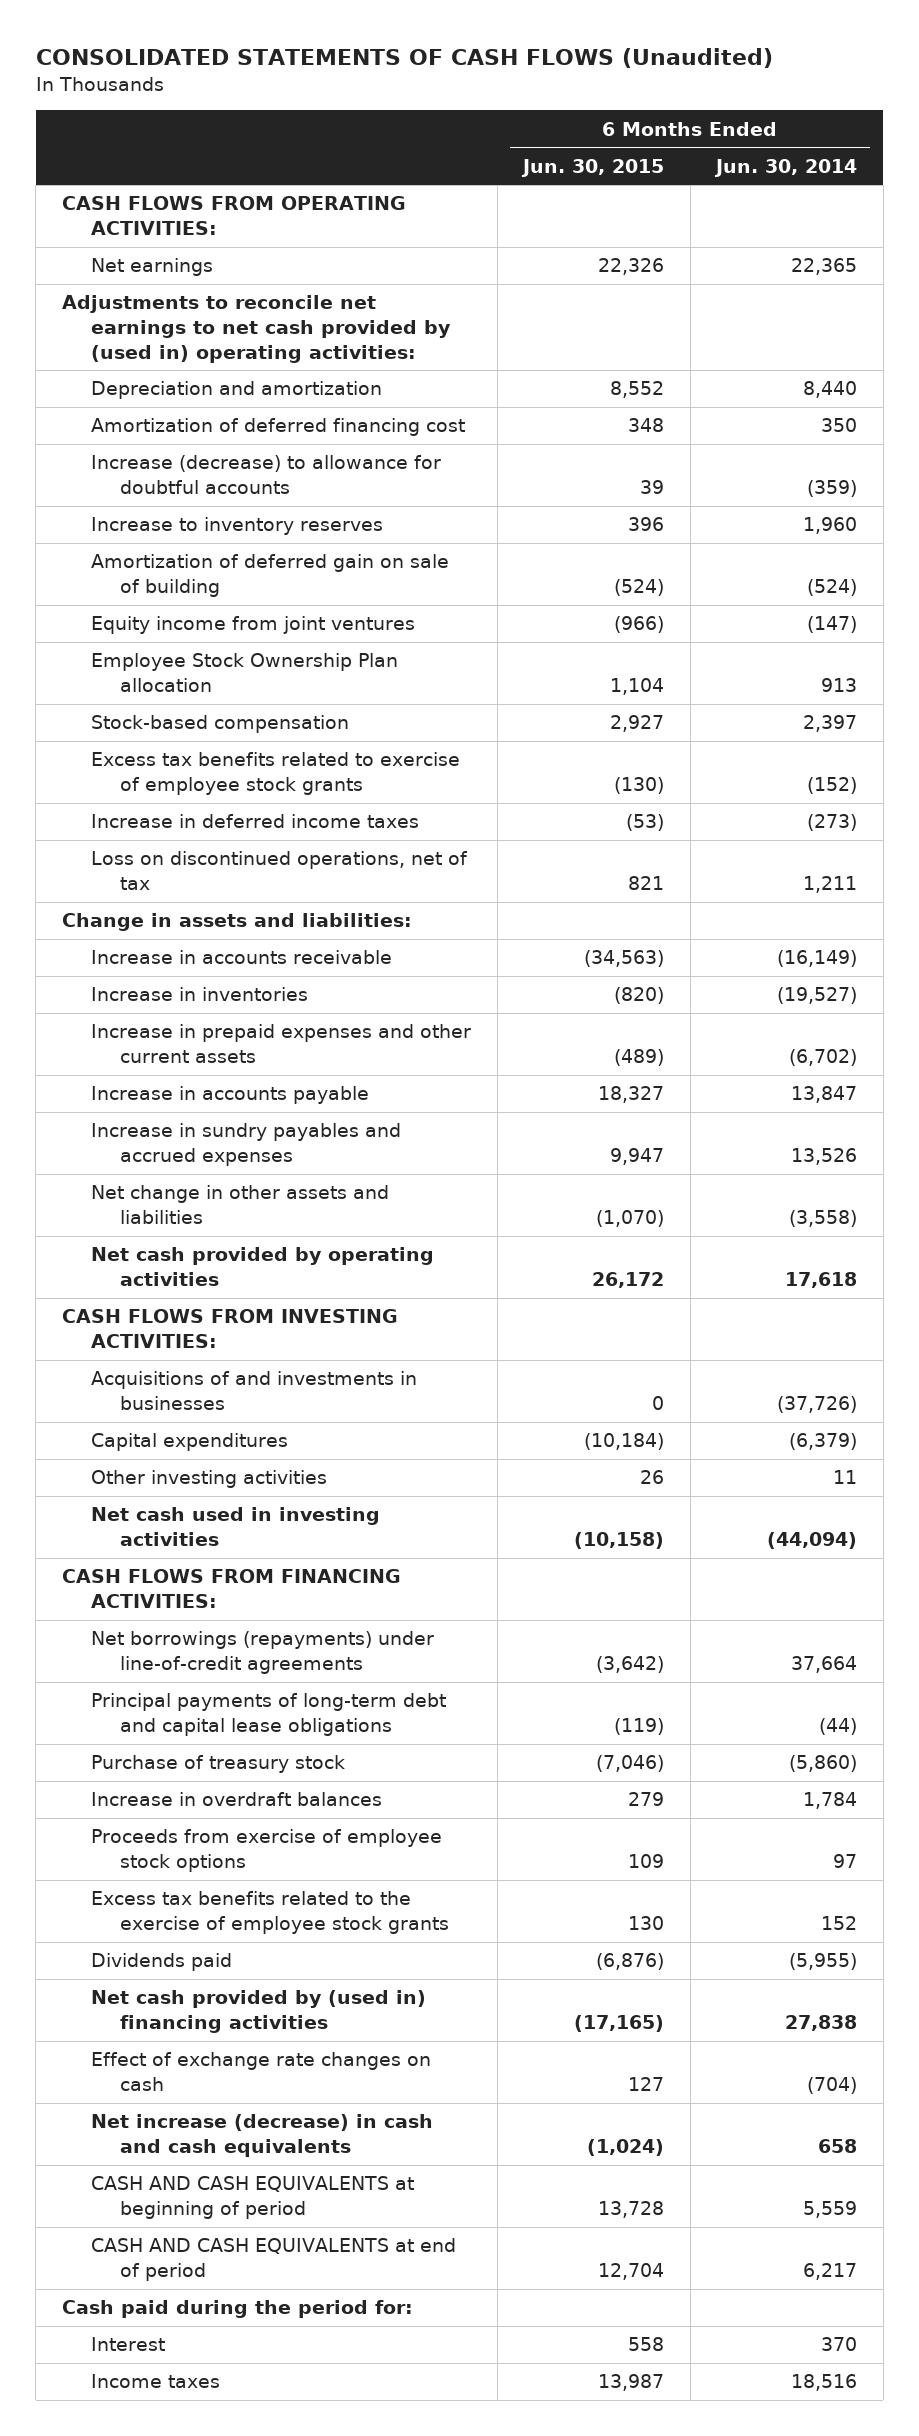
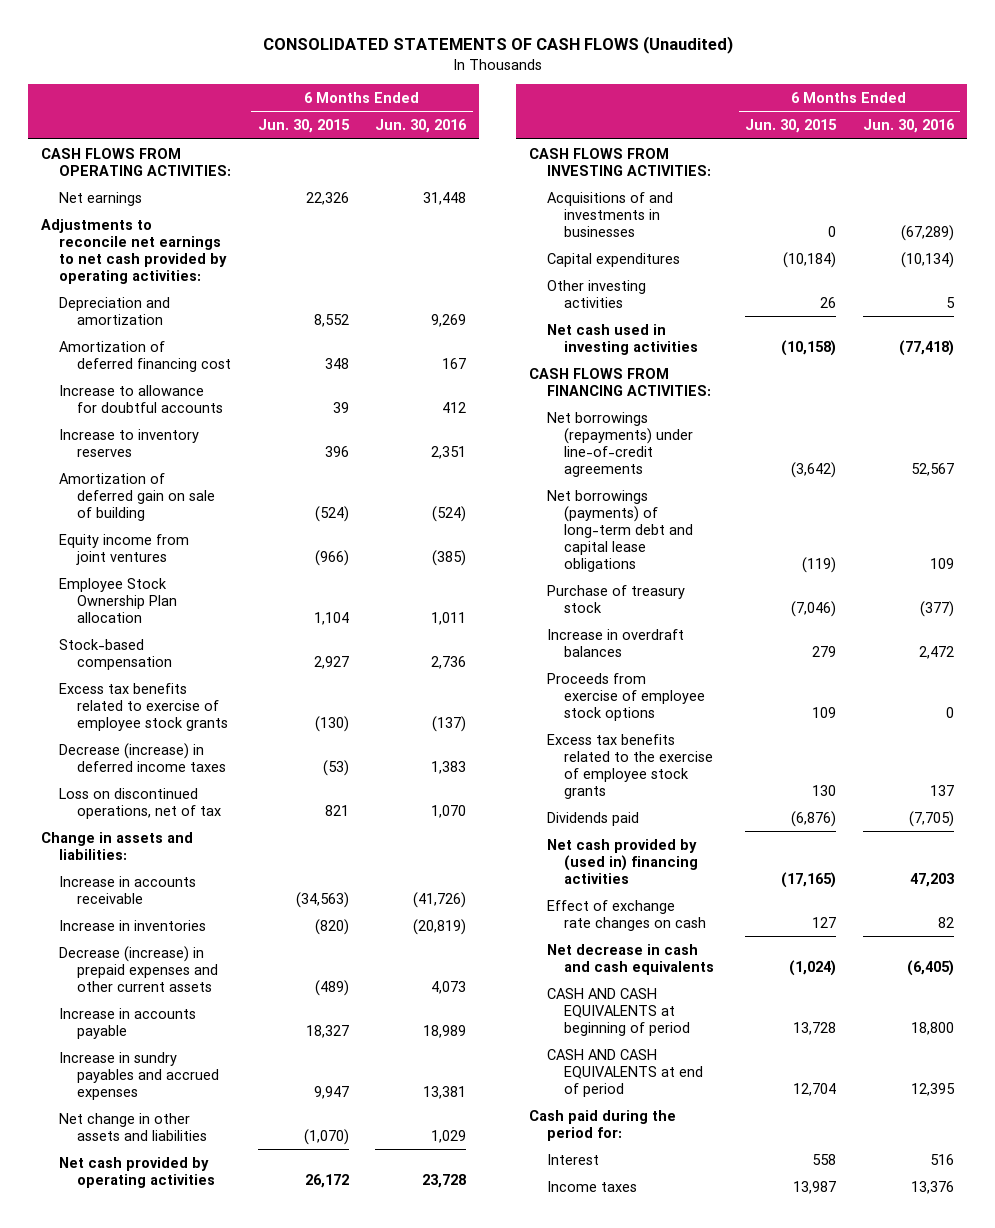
- | 6 Months Ended Jun. 30, 2015 | 6 Months Ended Jun. 30, 2014
+ | 6 Months Ended Jun. 30, 2015 | 6 Months Ended Jun. 30, 2016
- Adjustments to reconcile net earnings to net cash provided by (used in) operating activities:
+ Adjustments to reconcile net earnings to net cash provided by operating activities:
- Increase (decrease) to allowance for doubtful accounts | 39 | (359)
+ Increase to allowance for doubtful accounts | 39 | 412
- Increase in deferred income taxes | (53) | (273)
+ Decrease (increase) in deferred income taxes | (53) | 1,383
- Increase in prepaid expenses and other current assets | (489) | (6,702)
+ Decrease (increase) in prepaid expenses and other current assets | (489) | 4,073
- Principal payments of long-term debt and capital lease obligations | (119) | (44)
+ Net borrowings (payments) of long-term debt and capital lease obligations | (119) | 109
- Net increase (decrease) in cash and cash equivalents | (1,024) | 658
+ Net decrease in cash and cash equivalents | (1,024) | (6,405)

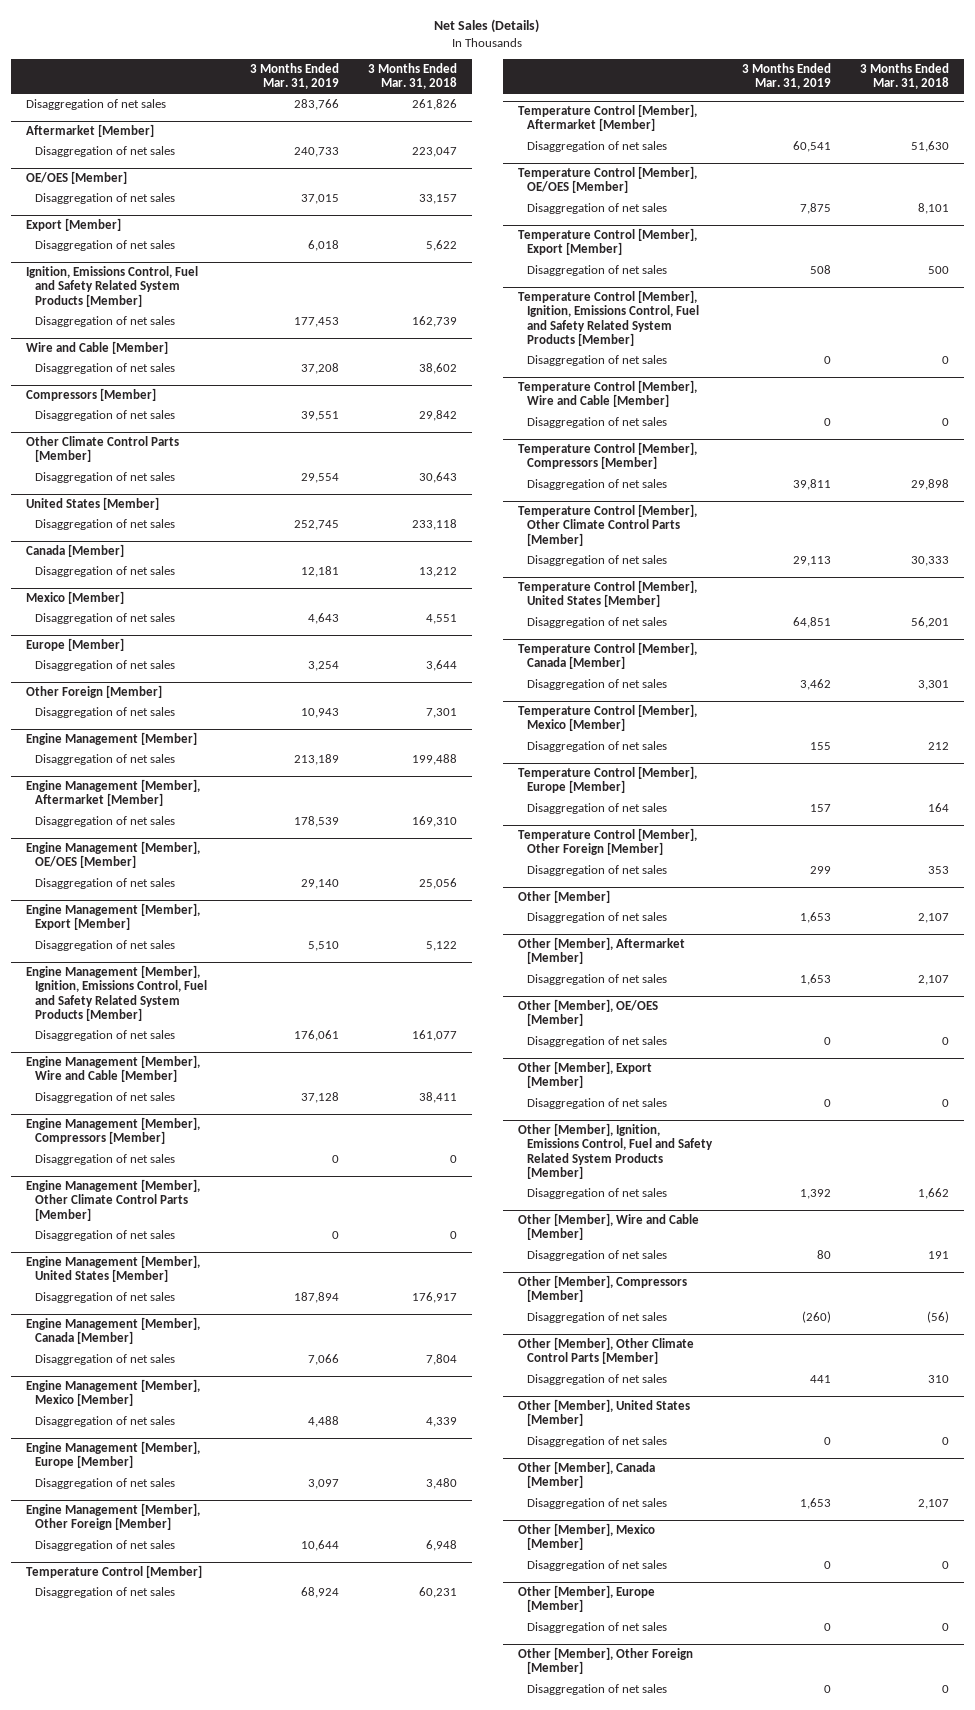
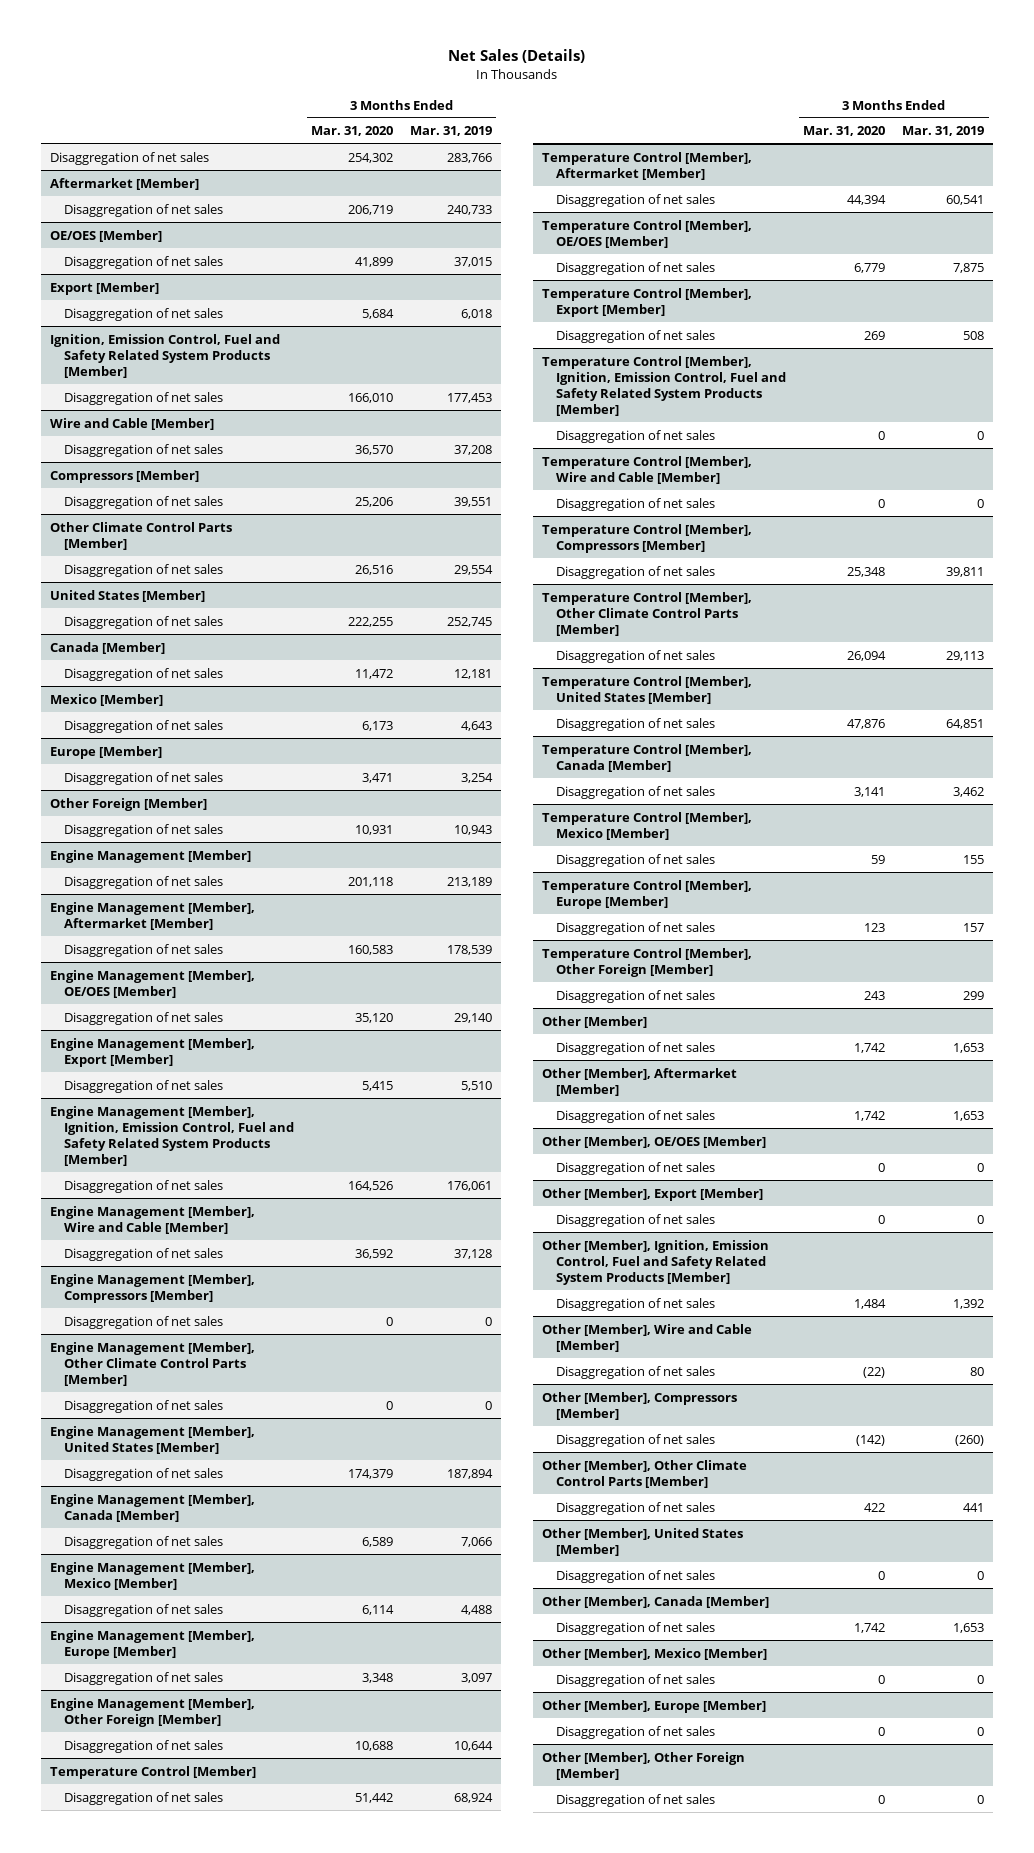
- | 3 Months Ended Mar. 31, 2019 | 3 Months Ended Mar. 31, 2018
+ | 3 Months Ended Mar. 31, 2020 | 3 Months Ended Mar. 31, 2019
- Ignition, Emissions Control, Fuel and Safety Related System Products [Member]
+ Ignition, Emission Control, Fuel and Safety Related System Products [Member]
- Engine Management [Member], Ignition, Emissions Control, Fuel and Safety Related System Products [Member]
+ Engine Management [Member], Ignition, Emission Control, Fuel and Safety Related System Products [Member]
- Temperature Control [Member], Ignition, Emissions Control, Fuel and Safety Related System Products [Member]
+ Temperature Control [Member], Ignition, Emission Control, Fuel and Safety Related System Products [Member]
- Other [Member], Ignition, Emissions Control, Fuel and Safety Related System Products [Member]
+ Other [Member], Ignition, Emission Control, Fuel and Safety Related System Products [Member]

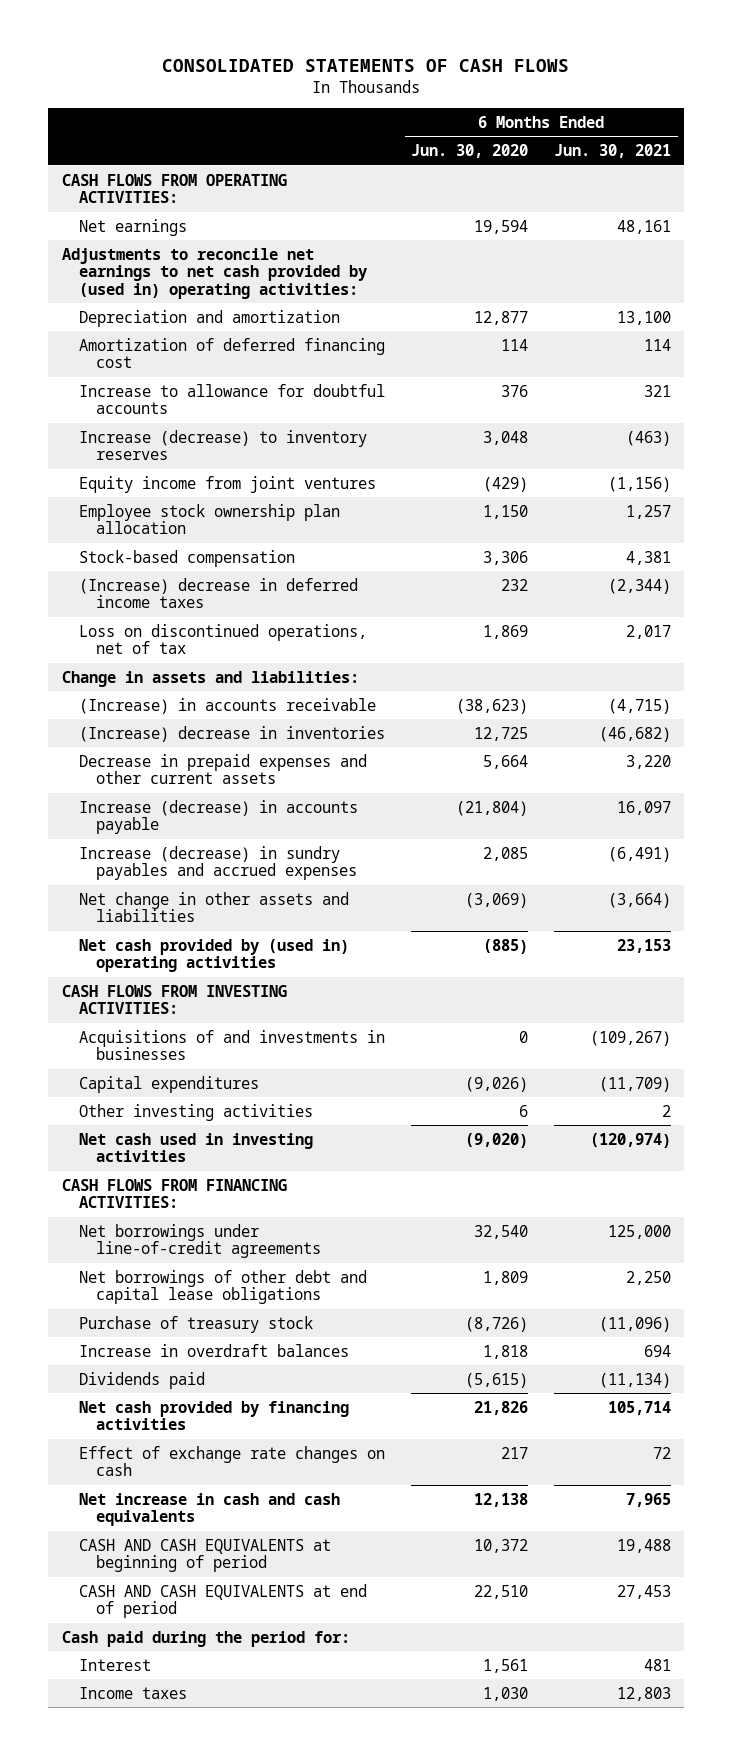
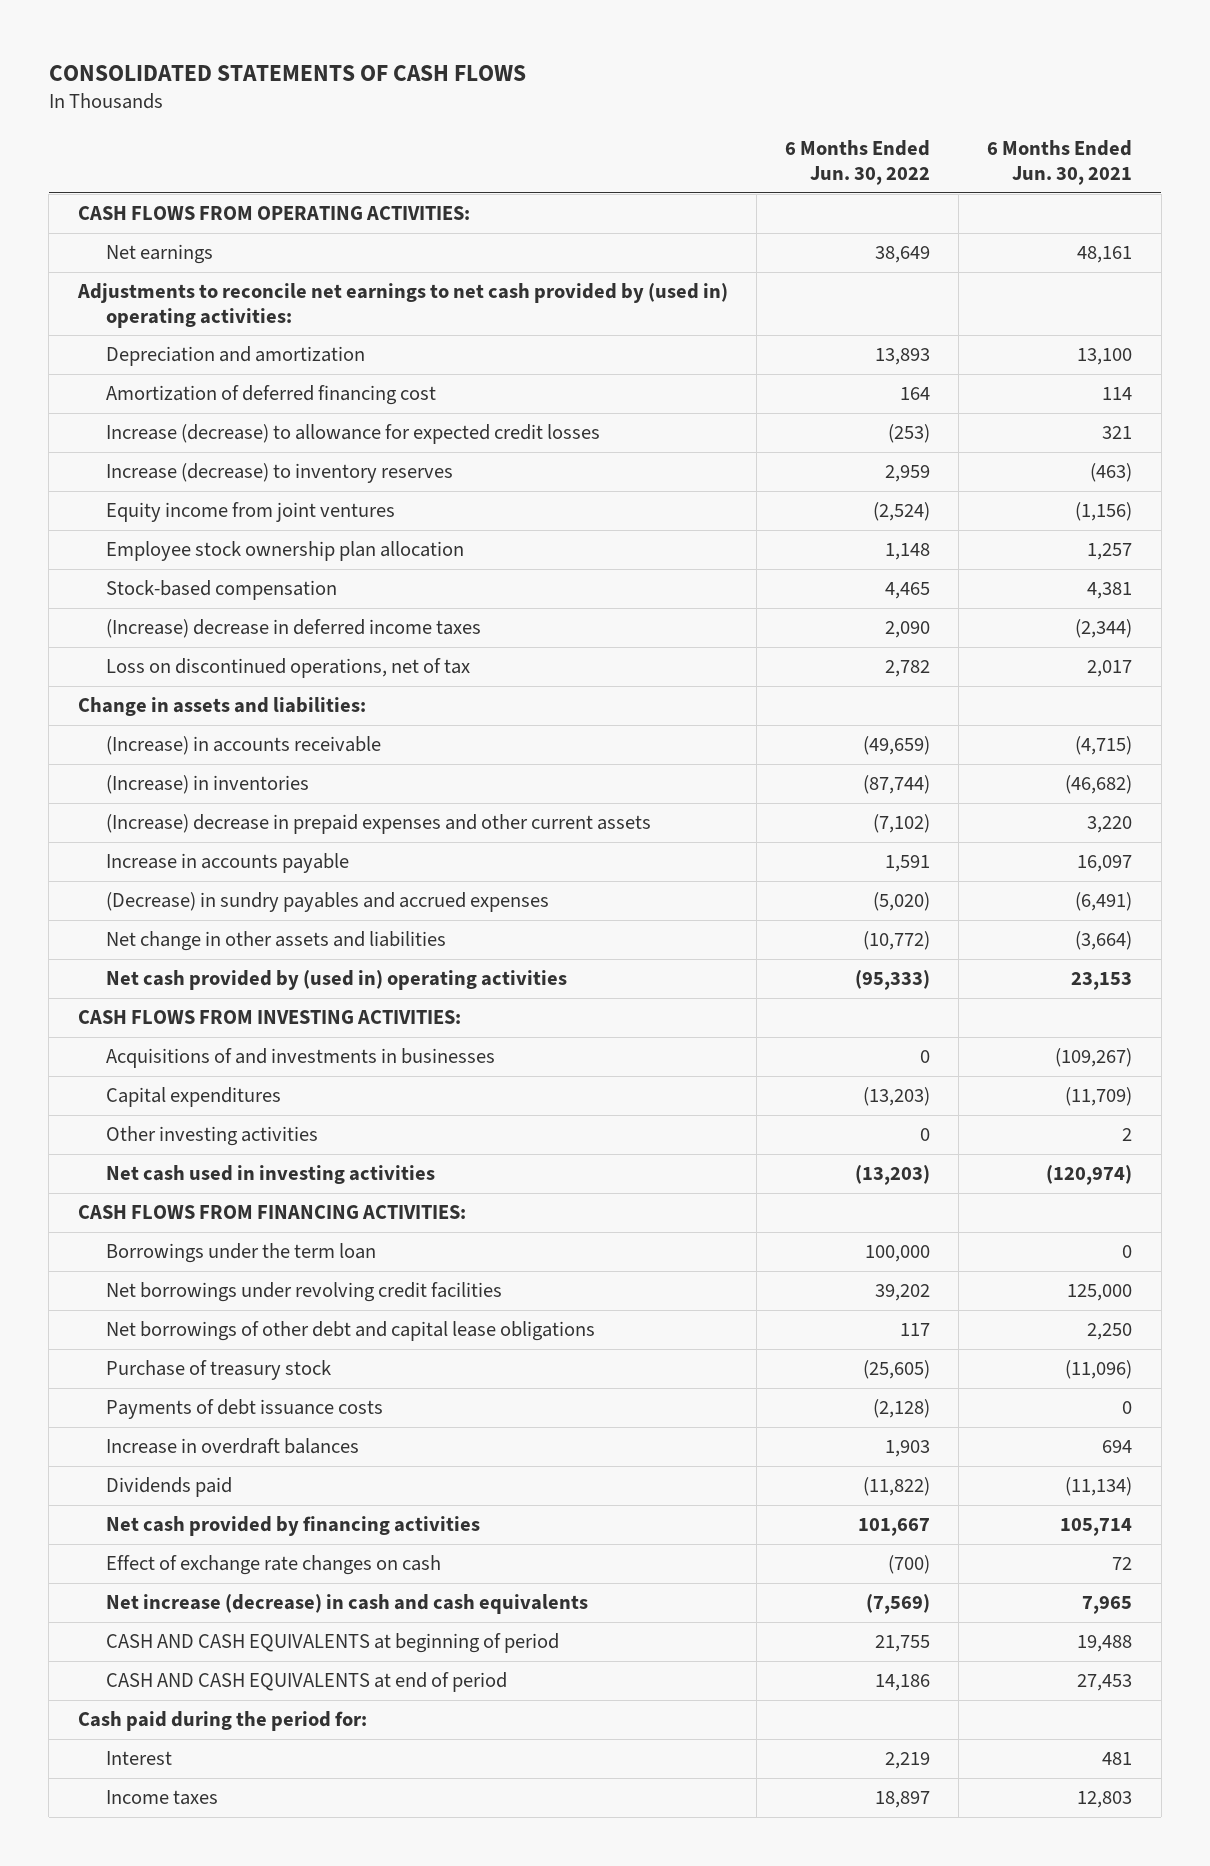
- | 6 Months Ended Jun. 30, 2020 | 6 Months Ended Jun. 30, 2021
+ | 6 Months Ended Jun. 30, 2022 | 6 Months Ended Jun. 30, 2021
- Increase to allowance for doubtful accounts | 376 | 321
+ Increase (decrease) to allowance for expected credit losses | (253) | 321
- (Increase) decrease in inventories | 12,725 | (46,682)
- Decrease in prepaid expenses and other current assets | 5,664 | 3,220
- Increase (decrease) in accounts payable | (21,804) | 16,097
- Increase (decrease) in sundry payables and accrued expenses | 2,085 | (6,491)
+ (Increase) in inventories | (87,744) | (46,682)
+ (Increase) decrease in prepaid expenses and other current assets | (7,102) | 3,220
+ Increase in accounts payable | 1,591 | 16,097
+ (Decrease) in sundry payables and accrued expenses | (5,020) | (6,491)
- Net borrowings under line-of-credit agreements | 32,540 | 125,000
+ Borrowings under the term loan | 100,000 | 0
+ Net borrowings under revolving credit facilities | 39,202 | 125,000
+ Payments of debt issuance costs | (2,128) | 0
- Net increase in cash and cash equivalents | 12,138 | 7,965
+ Net increase (decrease) in cash and cash equivalents | (7,569) | 7,965

